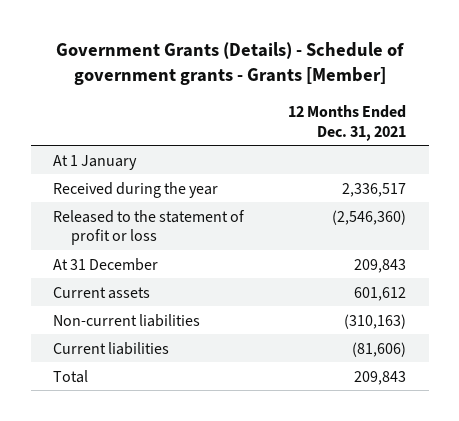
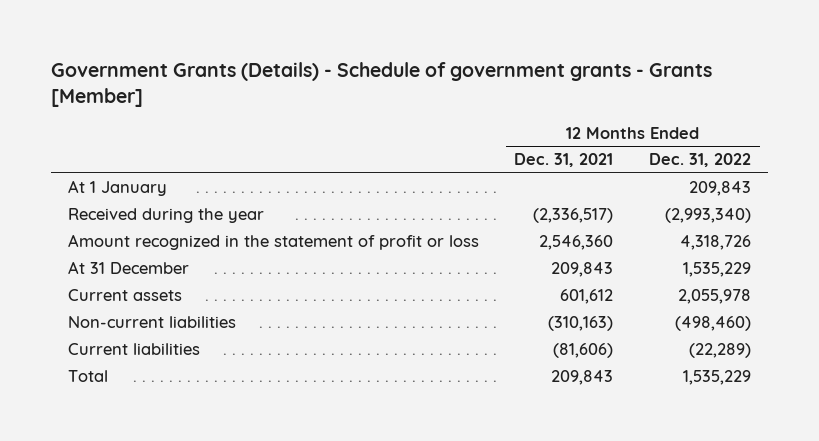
- | 12 Months Ended Dec. 31, 2021
+ | 12 Months Ended Dec. 31, 2021 | 12 Months Ended Dec. 31, 2022
- Received during the year | 2,336,517
- Released to the statement of profit or loss | (2,546,360)
+ Received during the year | (2,336,517) | (2,993,340)
+ Amount recognized in the statement of profit or loss | 2,546,360 | 4,318,726

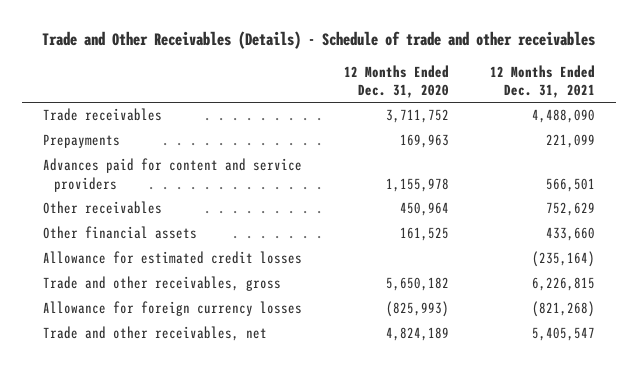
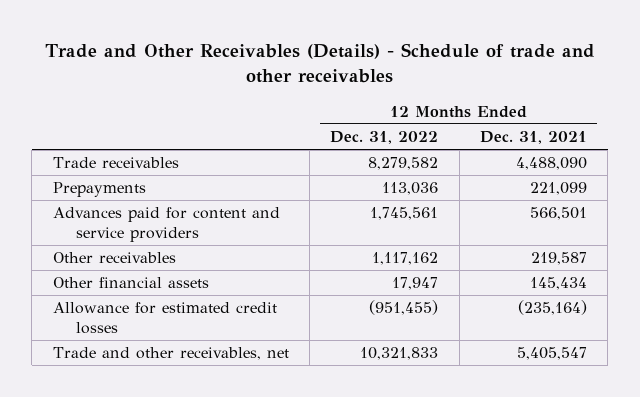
- | 12 Months Ended Dec. 31, 2020 | 12 Months Ended Dec. 31, 2021
+ | 12 Months Ended Dec. 31, 2022 | 12 Months Ended Dec. 31, 2021
- Other receivables | 450,964 | 752,629
- Other financial assets | 161,525 | 433,660
+ Other receivables | 1,117,162 | 219,587
+ Other financial assets | 17,947 | 145,434
- Trade and other receivables, gross | 5,650,182 | 6,226,815
- Allowance for foreign currency losses | (825,993) | (821,268)

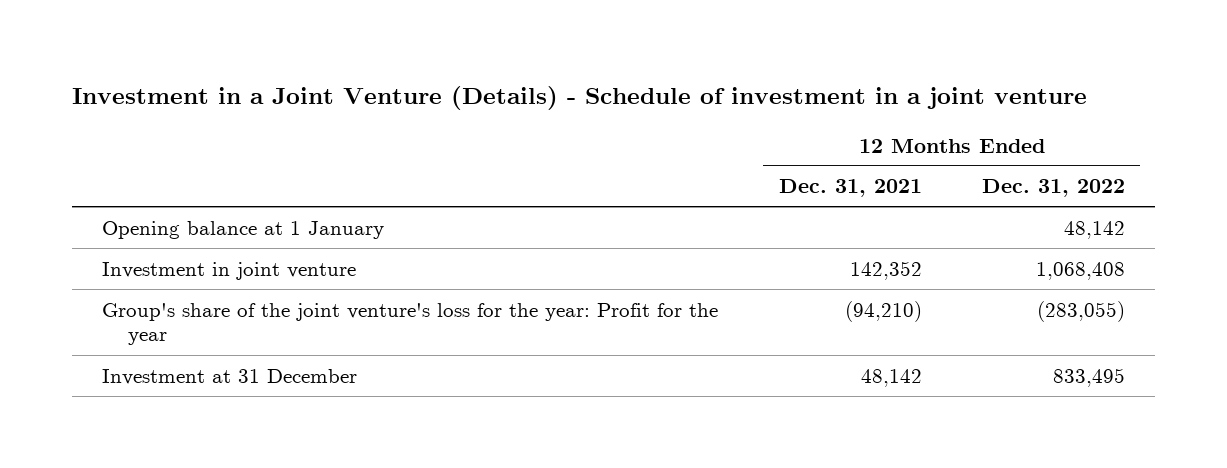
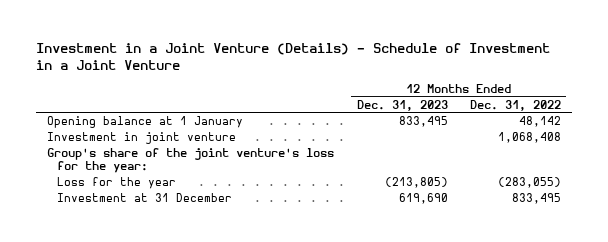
- Investment in a Joint Venture (Details) - Schedule of investment in a joint venture
+ Investment in a Joint Venture (Details) - Schedule of Investment in a Joint Venture
- | 12 Months Ended Dec. 31, 2021 | 12 Months Ended Dec. 31, 2022
+ | 12 Months Ended Dec. 31, 2023 | 12 Months Ended Dec. 31, 2022
- Group's share of the joint venture's loss for the year: Profit for the year | (94,210) | (283,055)
+ Group's share of the joint venture's loss for the year:
+ Loss for the year | (213,805) | (283,055)

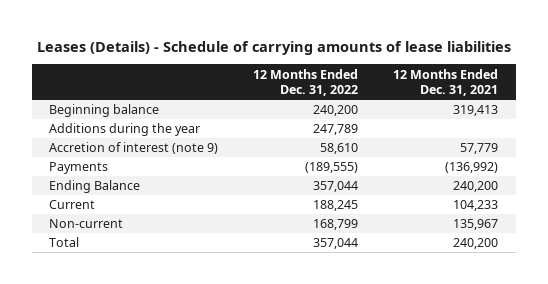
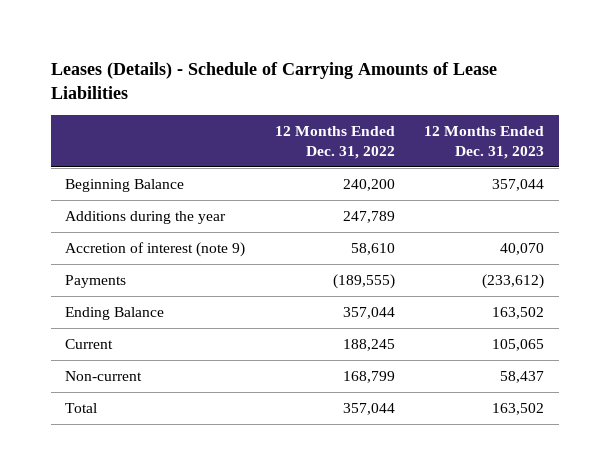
- Leases (Details) - Schedule of carrying amounts of lease liabilities
+ Leases (Details) - Schedule of Carrying Amounts of Lease Liabilities
- | 12 Months Ended Dec. 31, 2022 | 12 Months Ended Dec. 31, 2021
+ | 12 Months Ended Dec. 31, 2022 | 12 Months Ended Dec. 31, 2023
- Beginning balance | 240,200 | 319,413
+ Beginning Balance | 240,200 | 357,044

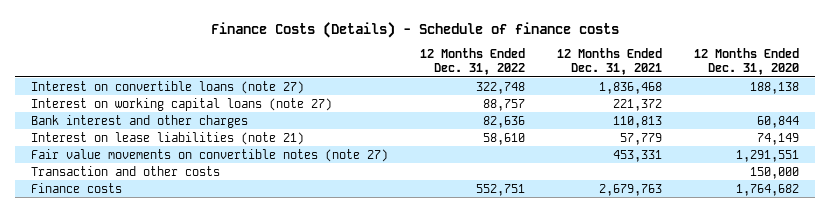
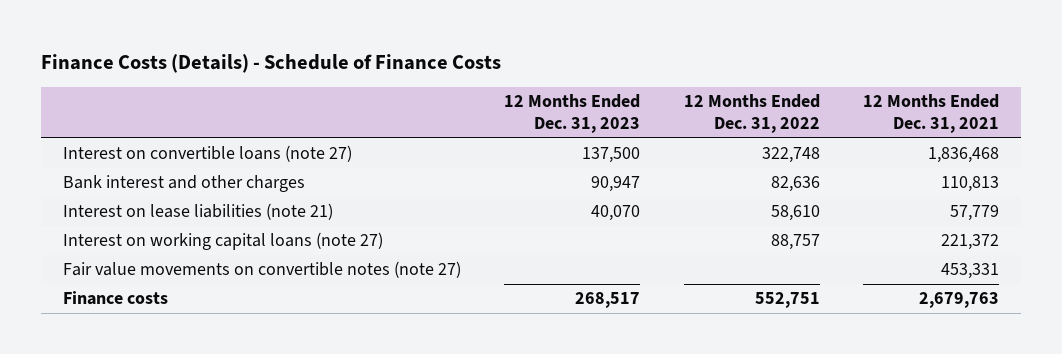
- Finance Costs (Details) - Schedule of finance costs
+ Finance Costs (Details) - Schedule of Finance Costs
- | 12 Months Ended Dec. 31, 2022 | 12 Months Ended Dec. 31, 2021 | 12 Months Ended Dec. 31, 2020
+ | 12 Months Ended Dec. 31, 2023 | 12 Months Ended Dec. 31, 2022 | 12 Months Ended Dec. 31, 2021
moved down: Interest on working capital loans (note 27) | | 88,757 | 221,372
- Transaction and other costs | | | 150,000

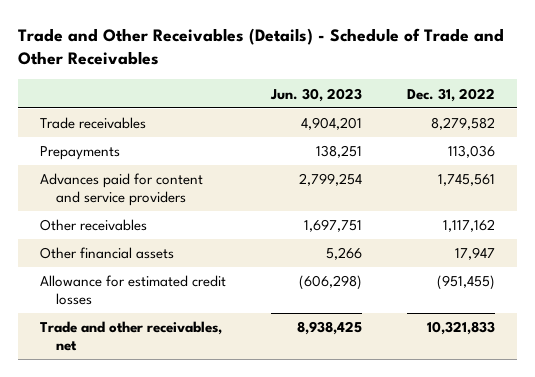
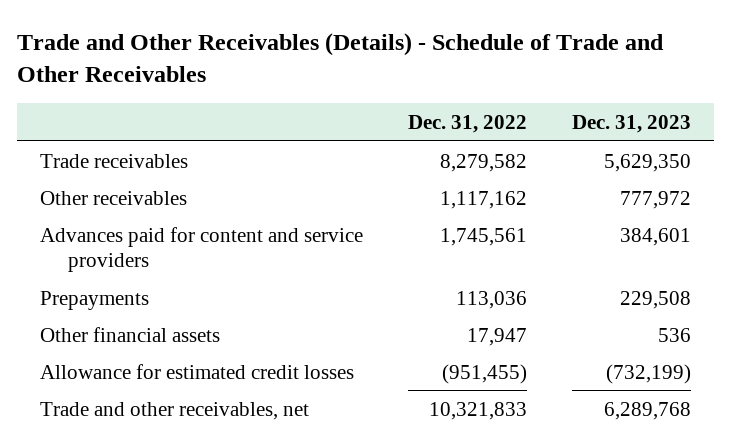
- | Jun. 30, 2023 | Dec. 31, 2022
+ | Dec. 31, 2022 | Dec. 31, 2023
moved down: Advances paid for content and service providers | 1,745,561 | 384,601
moved down: Prepayments | 113,036 | 229,508

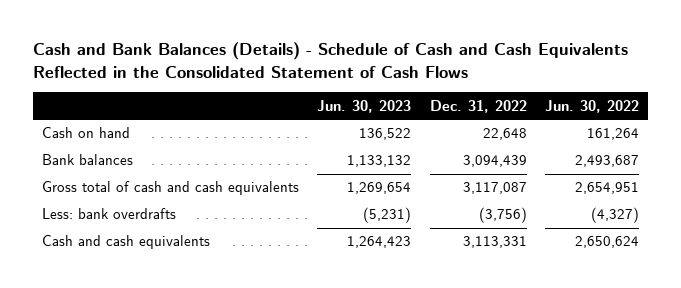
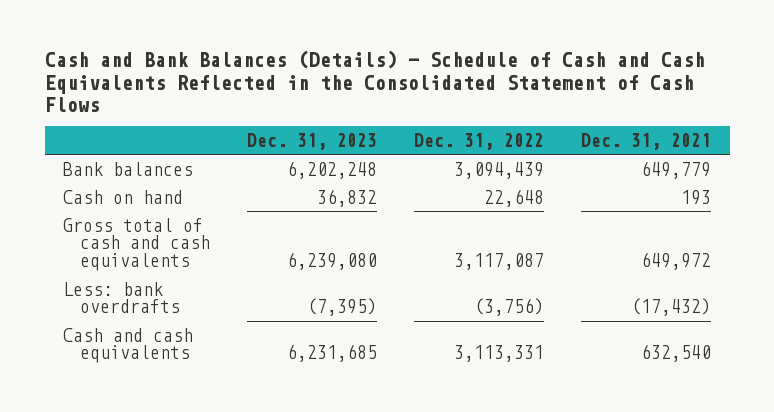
- | Jun. 30, 2023 | Dec. 31, 2022 | Jun. 30, 2022
+ | Dec. 31, 2023 | Dec. 31, 2022 | Dec. 31, 2021
moved down: Cash on hand | 36,832 | 22,648 | 193

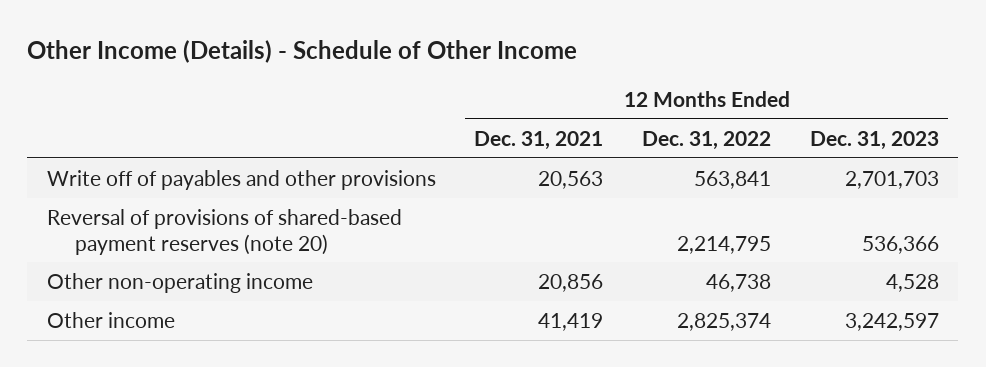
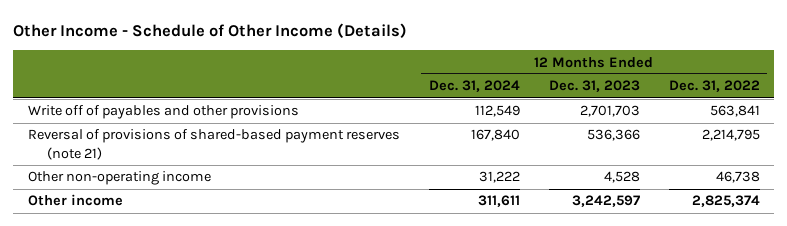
- Other Income (Details) - Schedule of Other Income
+ Other Income - Schedule of Other Income (Details)
- | 12 Months Ended Dec. 31, 2021 | 12 Months Ended Dec. 31, 2022 | 12 Months Ended Dec. 31, 2023
+ | 12 Months Ended Dec. 31, 2024 | 12 Months Ended Dec. 31, 2023 | 12 Months Ended Dec. 31, 2022
- Reversal of provisions of shared-based payment reserves (note 20) | | 2,214,795 | 536,366
+ Reversal of provisions of shared-based payment reserves (note 21) | 167,840 | 536,366 | 2,214,795

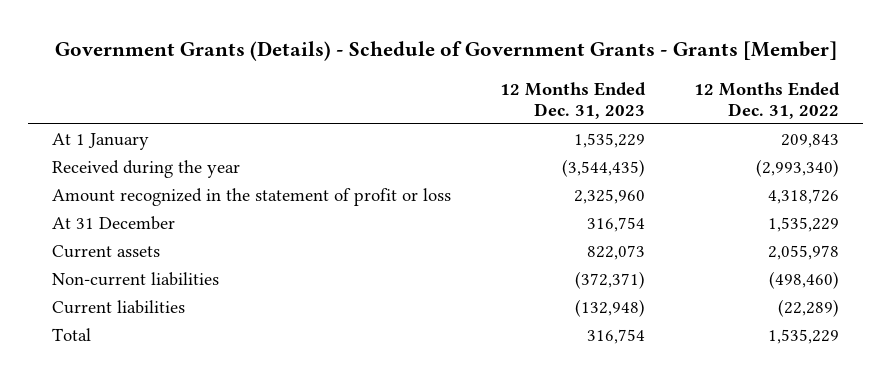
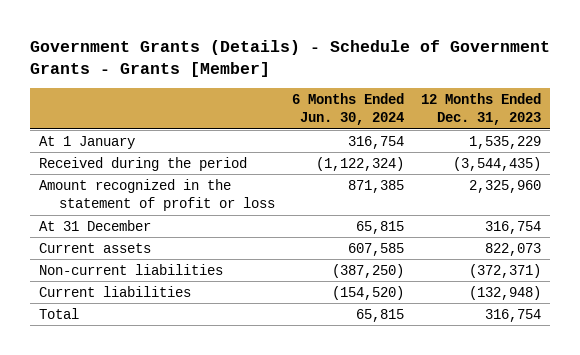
- | 12 Months Ended Dec. 31, 2023 | 12 Months Ended Dec. 31, 2022
+ | 6 Months Ended Jun. 30, 2024 | 12 Months Ended Dec. 31, 2023
- Received during the year | (3,544,435) | (2,993,340)
+ Received during the period | (1,122,324) | (3,544,435)

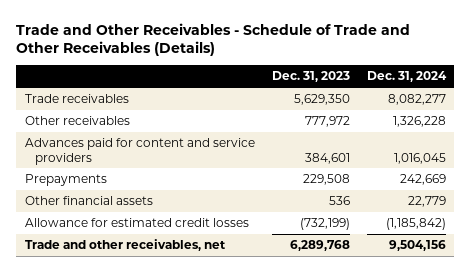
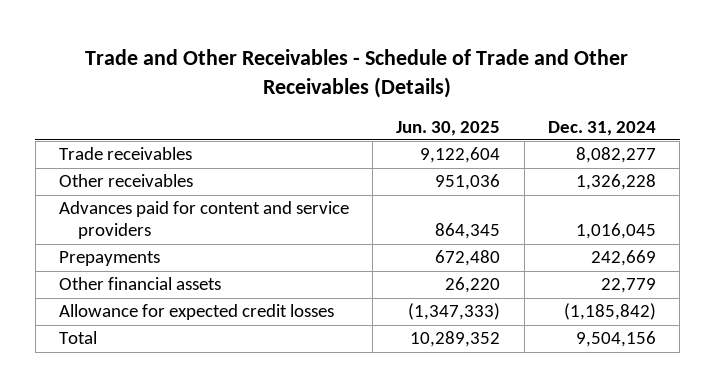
- | Dec. 31, 2023 | Dec. 31, 2024
+ | Jun. 30, 2025 | Dec. 31, 2024
- Allowance for estimated credit losses | (732,199) | (1,185,842)
- Trade and other receivables, net | 6,289,768 | 9,504,156
+ Allowance for expected credit losses | (1,347,333) | (1,185,842)
+ Total | 10,289,352 | 9,504,156

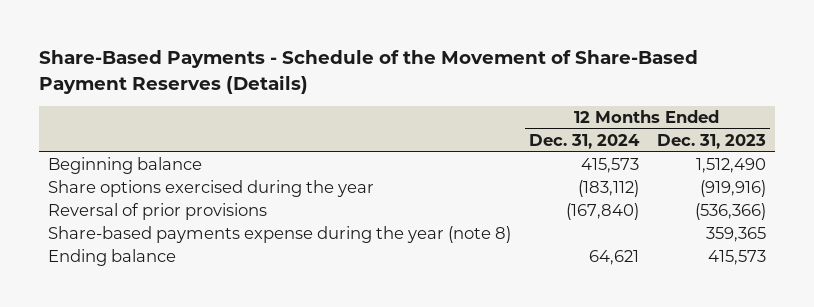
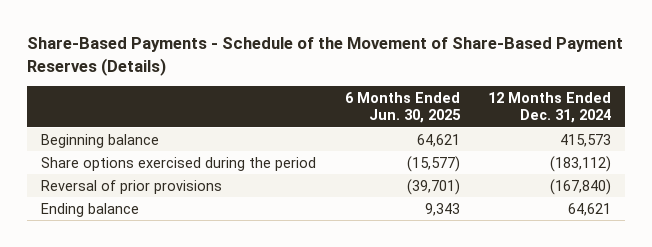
- | 12 Months Ended Dec. 31, 2024 | 12 Months Ended Dec. 31, 2023
+ | 6 Months Ended Jun. 30, 2025 | 12 Months Ended Dec. 31, 2024
- Share options exercised during the year | (183,112) | (919,916)
+ Share options exercised during the period | (15,577) | (183,112)
- Share-based payments expense during the year (note 8) | | 359,365

